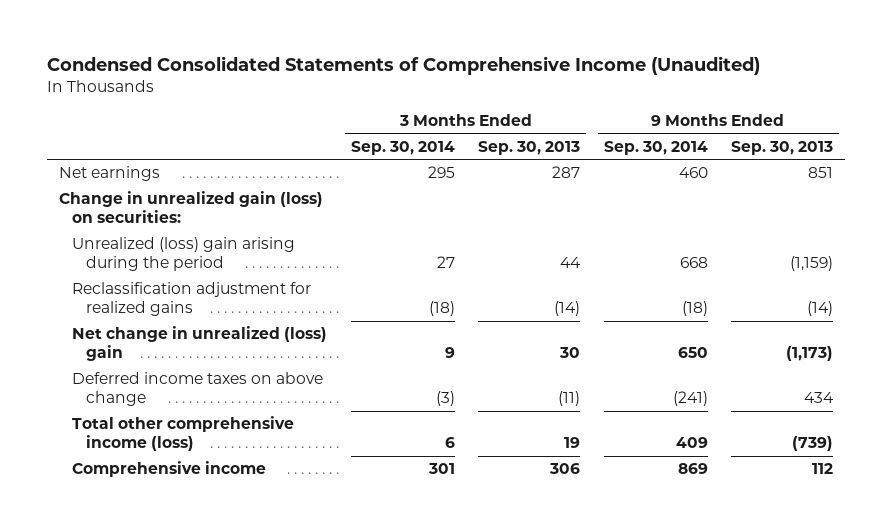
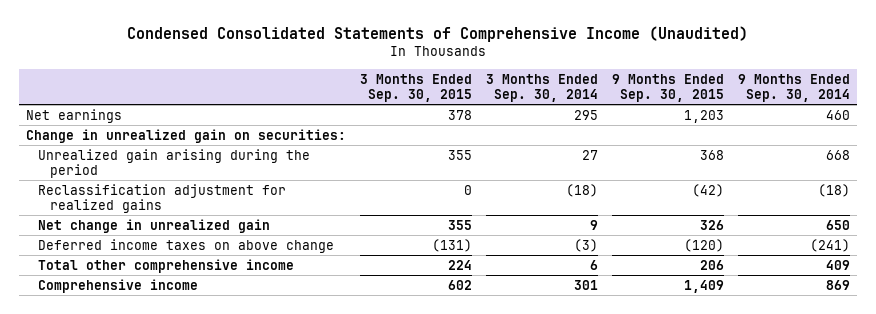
- | 3 Months Ended Sep. 30, 2014 | 3 Months Ended Sep. 30, 2013 | 9 Months Ended Sep. 30, 2014 | 9 Months Ended Sep. 30, 2013
+ | 3 Months Ended Sep. 30, 2015 | 3 Months Ended Sep. 30, 2014 | 9 Months Ended Sep. 30, 2015 | 9 Months Ended Sep. 30, 2014
- Change in unrealized gain (loss) on securities:
- Unrealized (loss) gain arising during the period | 27 | 44 | 668 | (1,159)
+ Change in unrealized gain on securities:
+ Unrealized gain arising during the period | 355 | 27 | 368 | 668
- Net change in unrealized (loss) gain | 9 | 30 | 650 | (1,173)
+ Net change in unrealized gain | 355 | 9 | 326 | 650
- Total other comprehensive income (loss) | 6 | 19 | 409 | (739)
+ Total other comprehensive income | 224 | 6 | 206 | 409

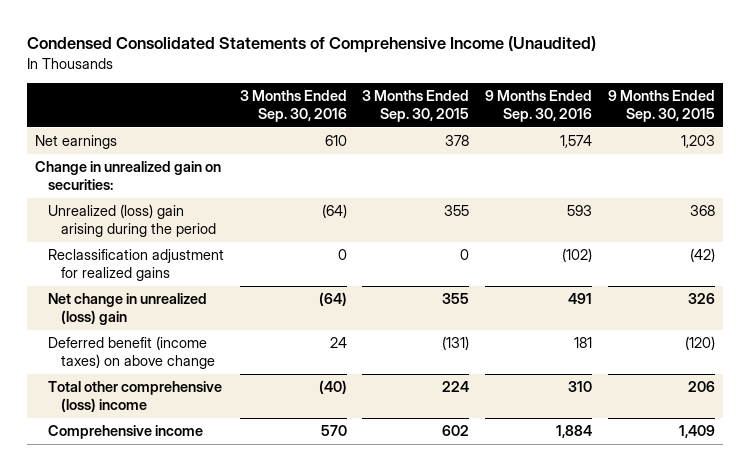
- | 3 Months Ended Sep. 30, 2015 | 3 Months Ended Sep. 30, 2014 | 9 Months Ended Sep. 30, 2015 | 9 Months Ended Sep. 30, 2014
+ | 3 Months Ended Sep. 30, 2016 | 3 Months Ended Sep. 30, 2015 | 9 Months Ended Sep. 30, 2016 | 9 Months Ended Sep. 30, 2015
- Unrealized gain arising during the period | 355 | 27 | 368 | 668
+ Unrealized (loss) gain arising during the period | (64) | 355 | 593 | 368
- Net change in unrealized gain | 355 | 9 | 326 | 650
- Deferred income taxes on above change | (131) | (3) | (120) | (241)
- Total other comprehensive income | 224 | 6 | 206 | 409
+ Net change in unrealized (loss) gain | (64) | 355 | 491 | 326
+ Deferred benefit (income taxes) on above change | 24 | (131) | 181 | (120)
+ Total other comprehensive (loss) income | (40) | 224 | 310 | 206

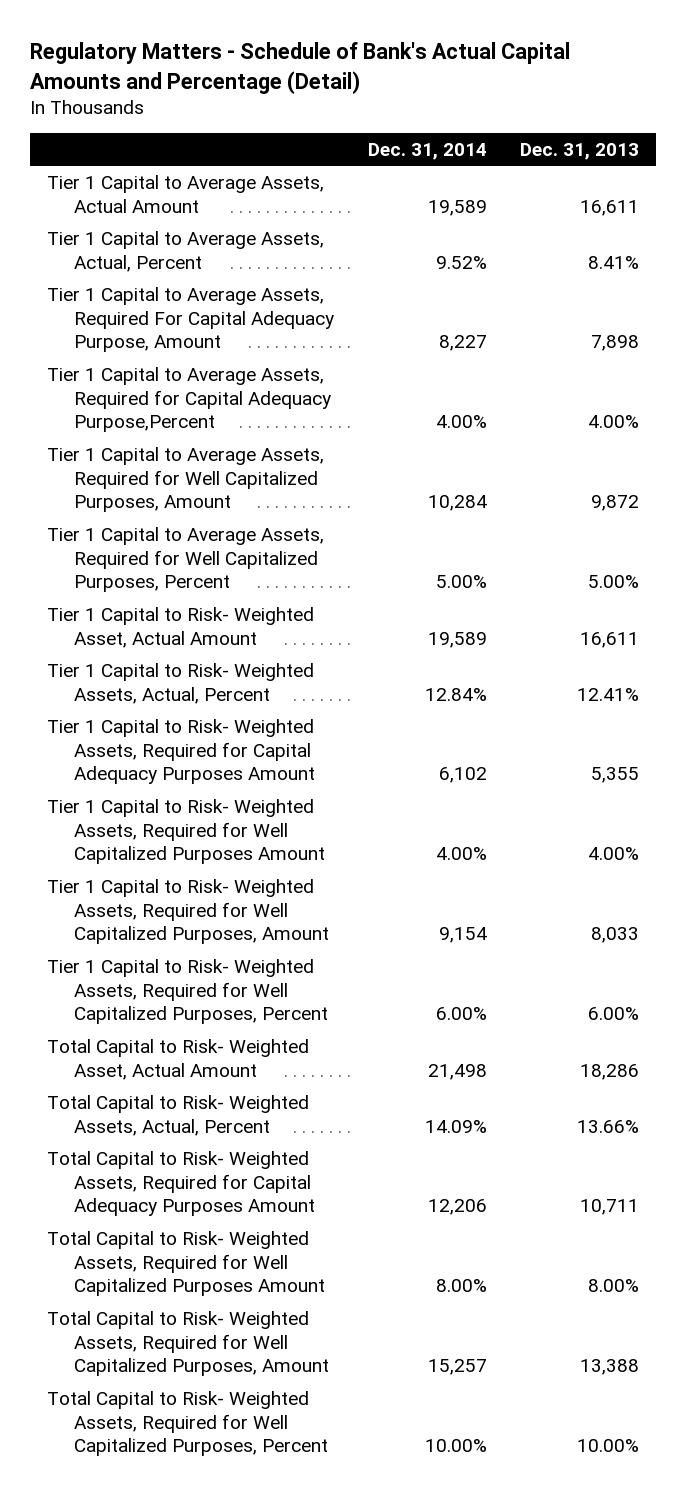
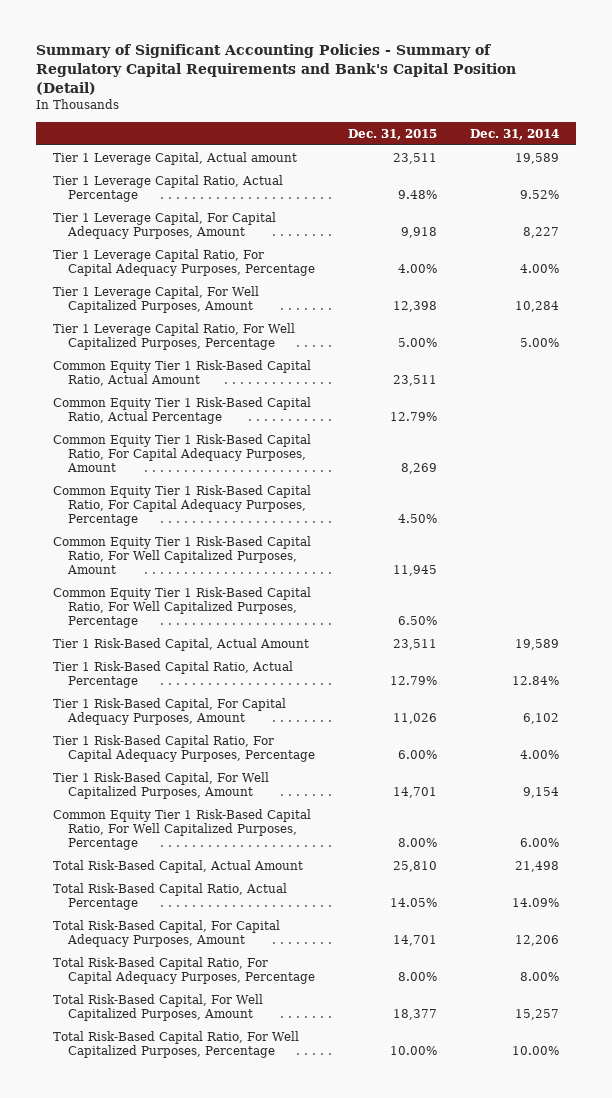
- Regulatory Matters - Schedule of Bank's Actual Capital Amounts and Percentage (Detail)
+ Summary of Significant Accounting Policies - Summary of Regulatory Capital Requirements and Bank's Capital Position (Detail)
- | Dec. 31, 2014 | Dec. 31, 2013
+ | Dec. 31, 2015 | Dec. 31, 2014
- Tier 1 Capital to Average Assets, Actual Amount | 19,589 | 16,611
- Tier 1 Capital to Average Assets, Actual, Percent | 9.52% | 8.41%
- Tier 1 Capital to Average Assets, Required For Capital Adequacy Purpose, Amount | 8,227 | 7,898
- Tier 1 Capital to Average Assets, Required for Capital Adequacy Purpose,Percent | 4.00% | 4.00%
- Tier 1 Capital to Average Assets, Required for Well Capitalized Purposes, Amount | 10,284 | 9,872
- Tier 1 Capital to Average Assets, Required for Well Capitalized Purposes, Percent | 5.00% | 5.00%
- Tier 1 Capital to Risk- Weighted Asset, Actual Amount | 19,589 | 16,611
- Tier 1 Capital to Risk- Weighted Assets, Actual, Percent | 12.84% | 12.41%
- Tier 1 Capital to Risk- Weighted Assets, Required for Capital Adequacy Purposes Amount | 6,102 | 5,355
- Tier 1 Capital to Risk- Weighted Assets, Required for Well Capitalized Purposes Amount | 4.00% | 4.00%
- Tier 1 Capital to Risk- Weighted Assets, Required for Well Capitalized Purposes, Amount | 9,154 | 8,033
- Tier 1 Capital to Risk- Weighted Assets, Required for Well Capitalized Purposes, Percent | 6.00% | 6.00%
- Total Capital to Risk- Weighted Asset, Actual Amount | 21,498 | 18,286
- Total Capital to Risk- Weighted Assets, Actual, Percent | 14.09% | 13.66%
- Total Capital to Risk- Weighted Assets, Required for Capital Adequacy Purposes Amount | 12,206 | 10,711
- Total Capital to Risk- Weighted Assets, Required for Well Capitalized Purposes Amount | 8.00% | 8.00%
- Total Capital to Risk- Weighted Assets, Required for Well Capitalized Purposes, Amount | 15,257 | 13,388
- Total Capital to Risk- Weighted Assets, Required for Well Capitalized Purposes, Percent | 10.00% | 10.00%
+ Tier 1 Leverage Capital, Actual amount | 23,511 | 19,589
+ Tier 1 Leverage Capital Ratio, Actual Percentage | 9.48% | 9.52%
+ Tier 1 Leverage Capital, For Capital Adequacy Purposes, Amount | 9,918 | 8,227
+ Tier 1 Leverage Capital Ratio, For Capital Adequacy Purposes, Percentage | 4.00% | 4.00%
+ Tier 1 Leverage Capital, For Well Capitalized Purposes, Amount | 12,398 | 10,284
+ Tier 1 Leverage Capital Ratio, For Well Capitalized Purposes, Percentage | 5.00% | 5.00%
+ Common Equity Tier 1 Risk-Based Capital Ratio, Actual Amount | 23,511 |
+ Common Equity Tier 1 Risk-Based Capital Ratio, Actual Percentage | 12.79% |
+ Common Equity Tier 1 Risk-Based Capital Ratio, For Capital Adequacy Purposes, Amount | 8,269 |
+ Common Equity Tier 1 Risk-Based Capital Ratio, For Capital Adequacy Purposes, Percentage | 4.50% |
+ Common Equity Tier 1 Risk-Based Capital Ratio, For Well Capitalized Purposes, Amount | 11,945 |
+ Common Equity Tier 1 Risk-Based Capital Ratio, For Well Capitalized Purposes, Percentage | 6.50% |
+ Tier 1 Risk-Based Capital, Actual Amount | 23,511 | 19,589
+ Tier 1 Risk-Based Capital Ratio, Actual Percentage | 12.79% | 12.84%
+ Tier 1 Risk-Based Capital, For Capital Adequacy Purposes, Amount | 11,026 | 6,102
+ Tier 1 Risk-Based Capital Ratio, For Capital Adequacy Purposes, Percentage | 6.00% | 4.00%
+ Tier 1 Risk-Based Capital, For Well Capitalized Purposes, Amount | 14,701 | 9,154
+ Common Equity Tier 1 Risk-Based Capital Ratio, For Well Capitalized Purposes, Percentage | 8.00% | 6.00%
+ Total Risk-Based Capital, Actual Amount | 25,810 | 21,498
+ Total Risk-Based Capital Ratio, Actual Percentage | 14.05% | 14.09%
+ Total Risk-Based Capital, For Capital Adequacy Purposes, Amount | 14,701 | 12,206
+ Total Risk-Based Capital Ratio, For Capital Adequacy Purposes, Percentage | 8.00% | 8.00%
+ Total Risk-Based Capital, For Well Capitalized Purposes, Amount | 18,377 | 15,257
+ Total Risk-Based Capital Ratio, For Well Capitalized Purposes, Percentage | 10.00% | 10.00%

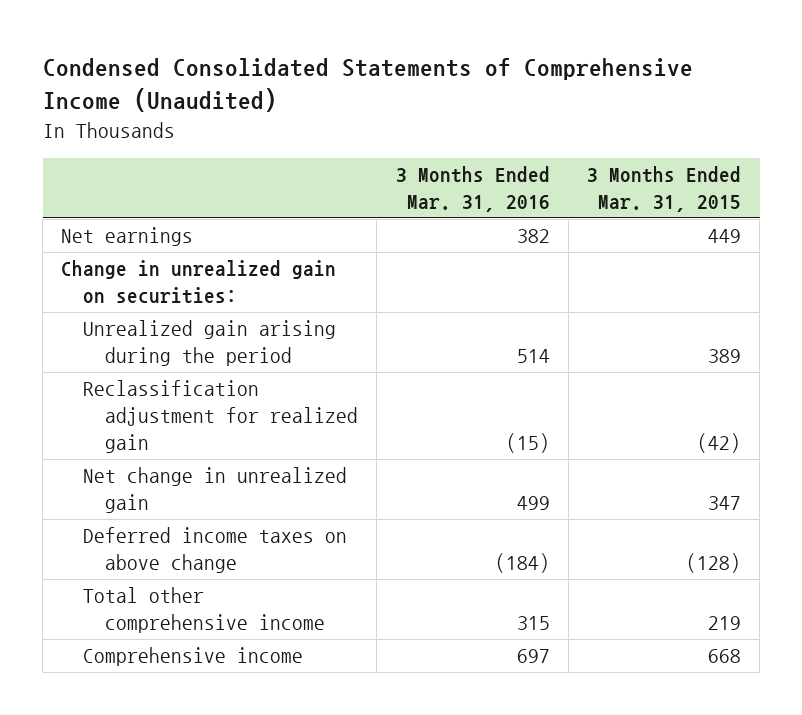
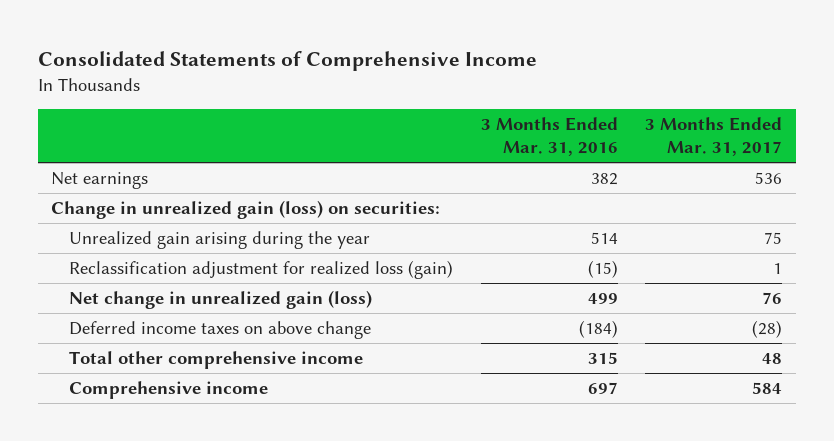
- Condensed Consolidated Statements of Comprehensive Income (Unaudited)
+ Consolidated Statements of Comprehensive Income
- | 3 Months Ended Mar. 31, 2016 | 3 Months Ended Mar. 31, 2015
+ | 3 Months Ended Mar. 31, 2016 | 3 Months Ended Mar. 31, 2017
- Change in unrealized gain on securities:
- Unrealized gain arising during the period | 514 | 389
- Reclassification adjustment for realized gain | (15) | (42)
- Net change in unrealized gain | 499 | 347
+ Change in unrealized gain (loss) on securities:
+ Unrealized gain arising during the year | 514 | 75
+ Reclassification adjustment for realized loss (gain) | (15) | 1
+ Net change in unrealized gain (loss) | 499 | 76

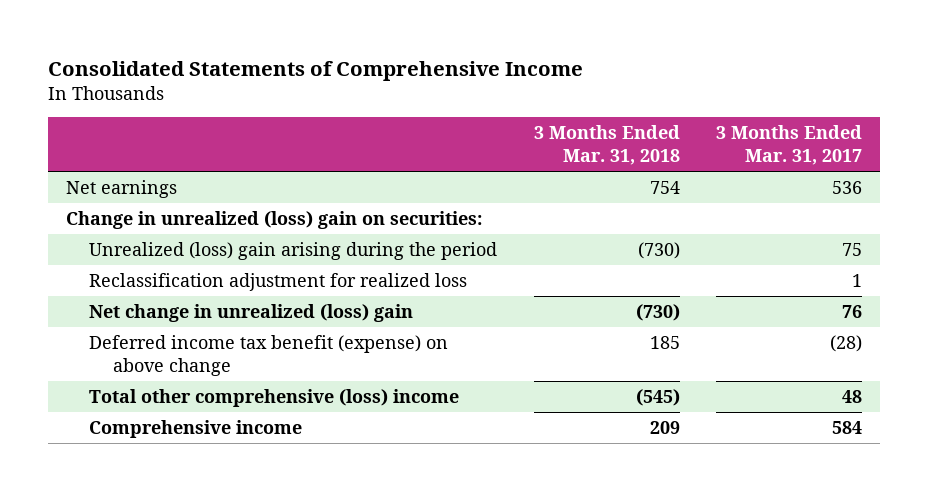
- | 3 Months Ended Mar. 31, 2016 | 3 Months Ended Mar. 31, 2017
+ | 3 Months Ended Mar. 31, 2018 | 3 Months Ended Mar. 31, 2017
- Change in unrealized gain (loss) on securities:
- Unrealized gain arising during the year | 514 | 75
- Reclassification adjustment for realized loss (gain) | (15) | 1
- Net change in unrealized gain (loss) | 499 | 76
- Deferred income taxes on above change | (184) | (28)
- Total other comprehensive income | 315 | 48
+ Change in unrealized (loss) gain on securities:
+ Unrealized (loss) gain arising during the period | (730) | 75
+ Reclassification adjustment for realized loss | | 1
+ Net change in unrealized (loss) gain | (730) | 76
+ Deferred income tax benefit (expense) on above change | 185 | (28)
+ Total other comprehensive (loss) income | (545) | 48

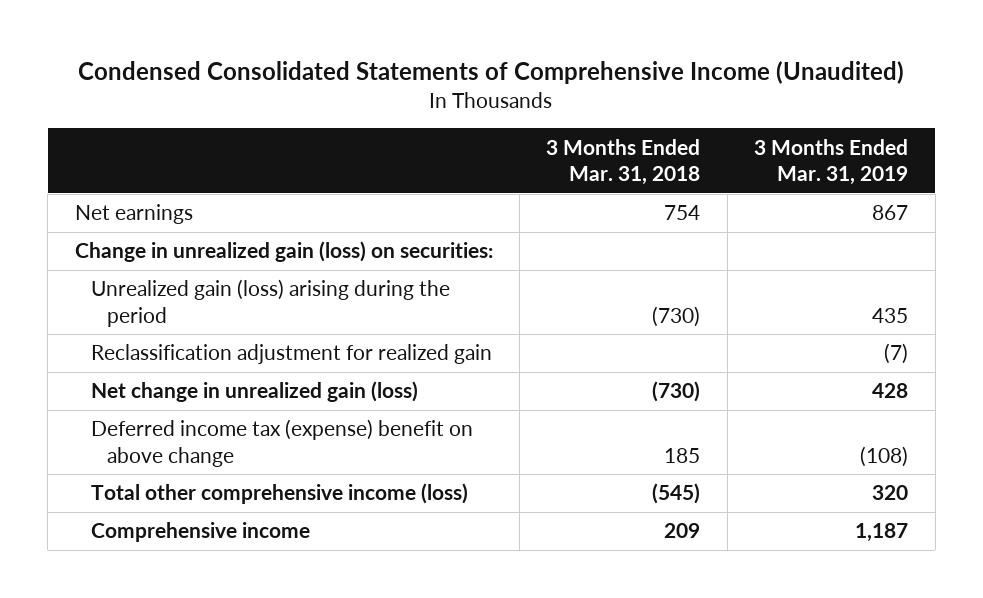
- Consolidated Statements of Comprehensive Income
+ Condensed Consolidated Statements of Comprehensive Income (Unaudited)
- | 3 Months Ended Mar. 31, 2018 | 3 Months Ended Mar. 31, 2017
+ | 3 Months Ended Mar. 31, 2018 | 3 Months Ended Mar. 31, 2019
- Change in unrealized (loss) gain on securities:
- Unrealized (loss) gain arising during the period | (730) | 75
- Reclassification adjustment for realized loss | | 1
- Net change in unrealized (loss) gain | (730) | 76
- Deferred income tax benefit (expense) on above change | 185 | (28)
- Total other comprehensive (loss) income | (545) | 48
+ Change in unrealized gain (loss) on securities:
+ Unrealized gain (loss) arising during the period | (730) | 435
+ Reclassification adjustment for realized gain | | (7)
+ Net change in unrealized gain (loss) | (730) | 428
+ Deferred income tax (expense) benefit on above change | 185 | (108)
+ Total other comprehensive income (loss) | (545) | 320

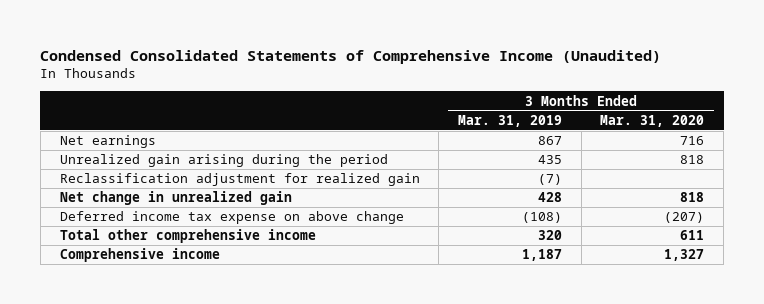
- | 3 Months Ended Mar. 31, 2018 | 3 Months Ended Mar. 31, 2019
+ | 3 Months Ended Mar. 31, 2019 | 3 Months Ended Mar. 31, 2020
- Change in unrealized gain (loss) on securities:
- Unrealized gain (loss) arising during the period | (730) | 435
+ Unrealized gain arising during the period | 435 | 818
- Net change in unrealized gain (loss) | (730) | 428
- Deferred income tax (expense) benefit on above change | 185 | (108)
- Total other comprehensive income (loss) | (545) | 320
+ Net change in unrealized gain | 428 | 818
+ Deferred income tax expense on above change | (108) | (207)
+ Total other comprehensive income | 320 | 611

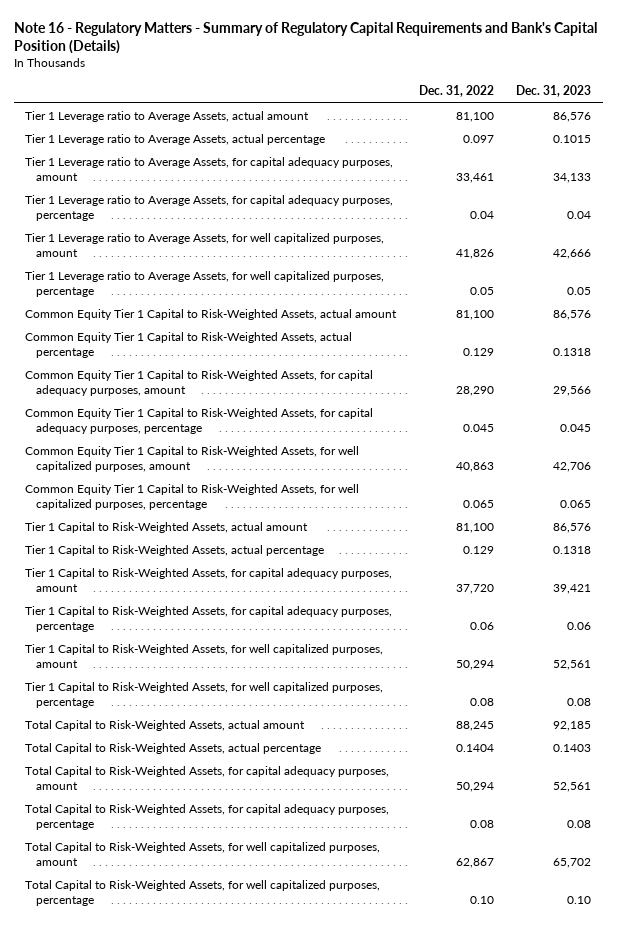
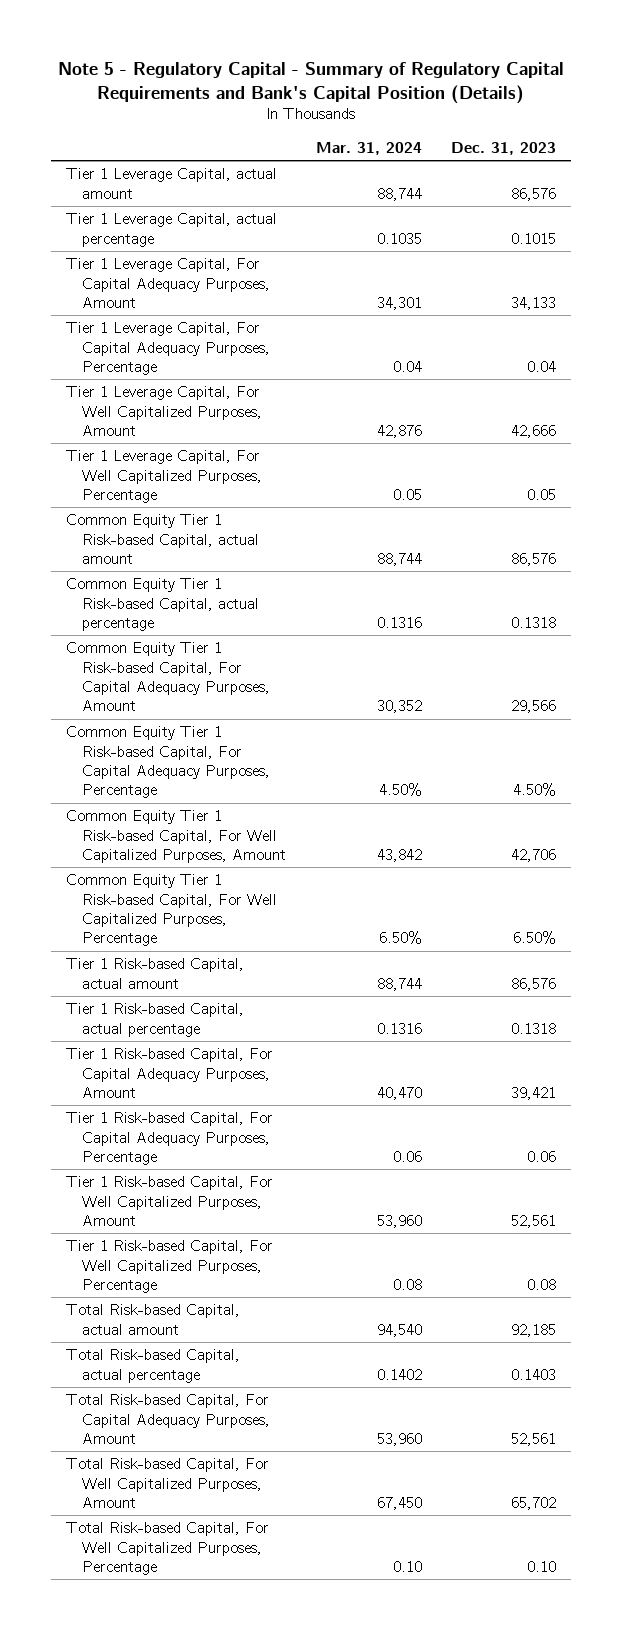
- Note 16 - Regulatory Matters - Summary of Regulatory Capital Requirements and Bank's Capital Position (Details)
+ Note 5 - Regulatory Capital - Summary of Regulatory Capital Requirements and Bank's Capital Position (Details)
- | Dec. 31, 2022 | Dec. 31, 2023
+ | Mar. 31, 2024 | Dec. 31, 2023
- Tier 1 Leverage ratio to Average Assets, actual amount | 81,100 | 86,576
- Tier 1 Leverage ratio to Average Assets, actual percentage | 0.097 | 0.1015
- Tier 1 Leverage ratio to Average Assets, for capital adequacy purposes, amount | 33,461 | 34,133
- Tier 1 Leverage ratio to Average Assets, for capital adequacy purposes, percentage | 0.04 | 0.04
- Tier 1 Leverage ratio to Average Assets, for well capitalized purposes, amount | 41,826 | 42,666
- Tier 1 Leverage ratio to Average Assets, for well capitalized purposes, percentage | 0.05 | 0.05
- Common Equity Tier 1 Capital to Risk-Weighted Assets, actual amount | 81,100 | 86,576
- Common Equity Tier 1 Capital to Risk-Weighted Assets, actual percentage | 0.129 | 0.1318
- Common Equity Tier 1 Capital to Risk-Weighted Assets, for capital adequacy purposes, amount | 28,290 | 29,566
- Common Equity Tier 1 Capital to Risk-Weighted Assets, for capital adequacy purposes, percentage | 0.045 | 0.045
- Common Equity Tier 1 Capital to Risk-Weighted Assets, for well capitalized purposes, amount | 40,863 | 42,706
- Common Equity Tier 1 Capital to Risk-Weighted Assets, for well capitalized purposes, percentage | 0.065 | 0.065
- Tier 1 Capital to Risk-Weighted Assets, actual amount | 81,100 | 86,576
- Tier 1 Capital to Risk-Weighted Assets, actual percentage | 0.129 | 0.1318
- Tier 1 Capital to Risk-Weighted Assets, for capital adequacy purposes, amount | 37,720 | 39,421
- Tier 1 Capital to Risk-Weighted Assets, for capital adequacy purposes, percentage | 0.06 | 0.06
- Tier 1 Capital to Risk-Weighted Assets, for well capitalized purposes, amount | 50,294 | 52,561
- Tier 1 Capital to Risk-Weighted Assets, for well capitalized purposes, percentage | 0.08 | 0.08
- Total Capital to Risk-Weighted Assets, actual amount | 88,245 | 92,185
- Total Capital to Risk-Weighted Assets, actual percentage | 0.1404 | 0.1403
- Total Capital to Risk-Weighted Assets, for capital adequacy purposes, amount | 50,294 | 52,561
- Total Capital to Risk-Weighted Assets, for capital adequacy purposes, percentage | 0.08 | 0.08
- Total Capital to Risk-Weighted Assets, for well capitalized purposes, amount | 62,867 | 65,702
- Total Capital to Risk-Weighted Assets, for well capitalized purposes, percentage | 0.10 | 0.10
+ Tier 1 Leverage Capital, actual amount | 88,744 | 86,576
+ Tier 1 Leverage Capital, actual percentage | 0.1035 | 0.1015
+ Tier 1 Leverage Capital, For Capital Adequacy Purposes, Amount | 34,301 | 34,133
+ Tier 1 Leverage Capital, For Capital Adequacy Purposes, Percentage | 0.04 | 0.04
+ Tier 1 Leverage Capital, For Well Capitalized Purposes, Amount | 42,876 | 42,666
+ Tier 1 Leverage Capital, For Well Capitalized Purposes, Percentage | 0.05 | 0.05
+ Common Equity Tier 1 Risk-based Capital, actual amount | 88,744 | 86,576
+ Common Equity Tier 1 Risk-based Capital, actual percentage | 0.1316 | 0.1318
+ Common Equity Tier 1 Risk-based Capital, For Capital Adequacy Purposes, Amount | 30,352 | 29,566
+ Common Equity Tier 1 Risk-based Capital, For Capital Adequacy Purposes, Percentage | 4.50% | 4.50%
+ Common Equity Tier 1 Risk-based Capital, For Well Capitalized Purposes, Amount | 43,842 | 42,706
+ Common Equity Tier 1 Risk-based Capital, For Well Capitalized Purposes, Percentage | 6.50% | 6.50%
+ Tier 1 Risk-based Capital, actual amount | 88,744 | 86,576
+ Tier 1 Risk-based Capital, actual percentage | 0.1316 | 0.1318
+ Tier 1 Risk-based Capital, For Capital Adequacy Purposes, Amount | 40,470 | 39,421
+ Tier 1 Risk-based Capital, For Capital Adequacy Purposes, Percentage | 0.06 | 0.06
+ Tier 1 Risk-based Capital, For Well Capitalized Purposes, Amount | 53,960 | 52,561
+ Tier 1 Risk-based Capital, For Well Capitalized Purposes, Percentage | 0.08 | 0.08
+ Total Risk-based Capital, actual amount | 94,540 | 92,185
+ Total Risk-based Capital, actual percentage | 0.1402 | 0.1403
+ Total Risk-based Capital, For Capital Adequacy Purposes, Amount | 53,960 | 52,561
+ Total Risk-based Capital, For Well Capitalized Purposes, Amount | 67,450 | 65,702
+ Total Risk-based Capital, For Well Capitalized Purposes, Percentage | 0.10 | 0.10

